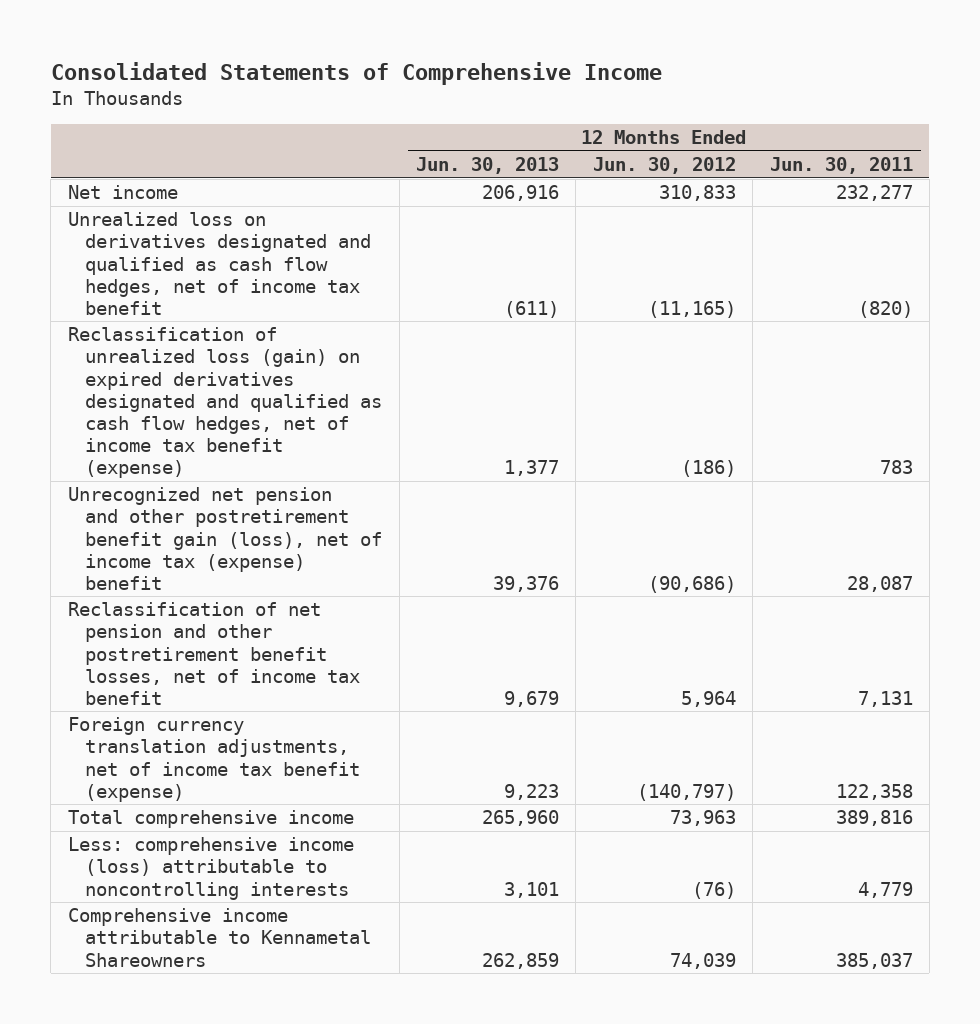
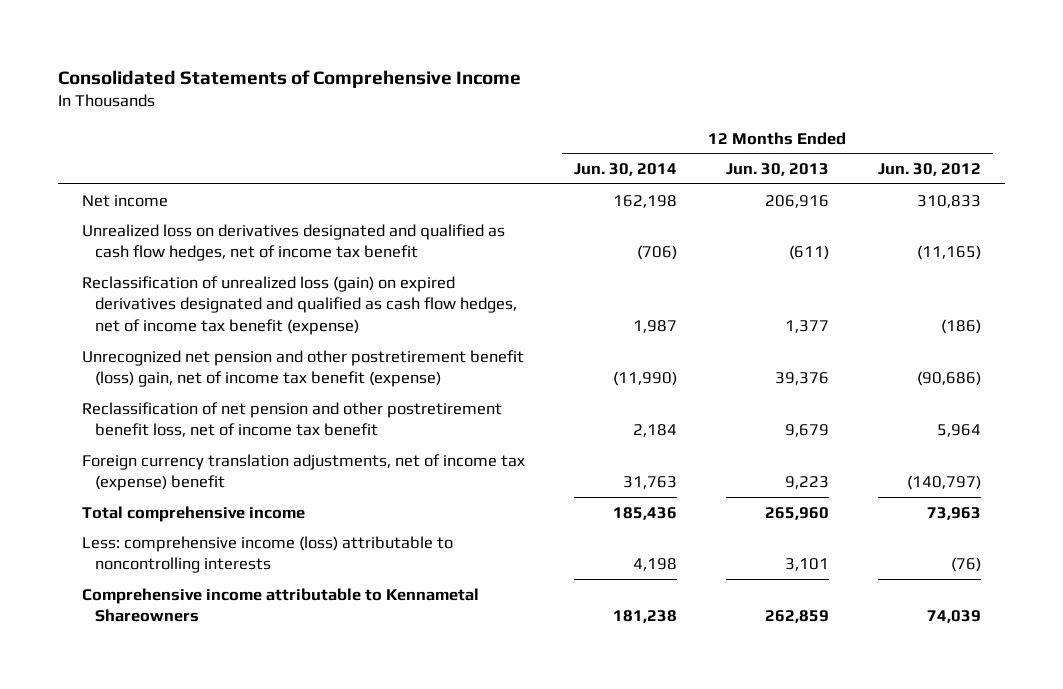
- | 12 Months Ended Jun. 30, 2013 | 12 Months Ended Jun. 30, 2012 | 12 Months Ended Jun. 30, 2011
+ | 12 Months Ended Jun. 30, 2014 | 12 Months Ended Jun. 30, 2013 | 12 Months Ended Jun. 30, 2012
- Unrecognized net pension and other postretirement benefit gain (loss), net of income tax (expense) benefit | 39,376 | (90,686) | 28,087
- Reclassification of net pension and other postretirement benefit losses, net of income tax benefit | 9,679 | 5,964 | 7,131
- Foreign currency translation adjustments, net of income tax benefit (expense) | 9,223 | (140,797) | 122,358
+ Unrecognized net pension and other postretirement benefit (loss) gain, net of income tax benefit (expense) | (11,990) | 39,376 | (90,686)
+ Reclassification of net pension and other postretirement benefit loss, net of income tax benefit | 2,184 | 9,679 | 5,964
+ Foreign currency translation adjustments, net of income tax (expense) benefit | 31,763 | 9,223 | (140,797)

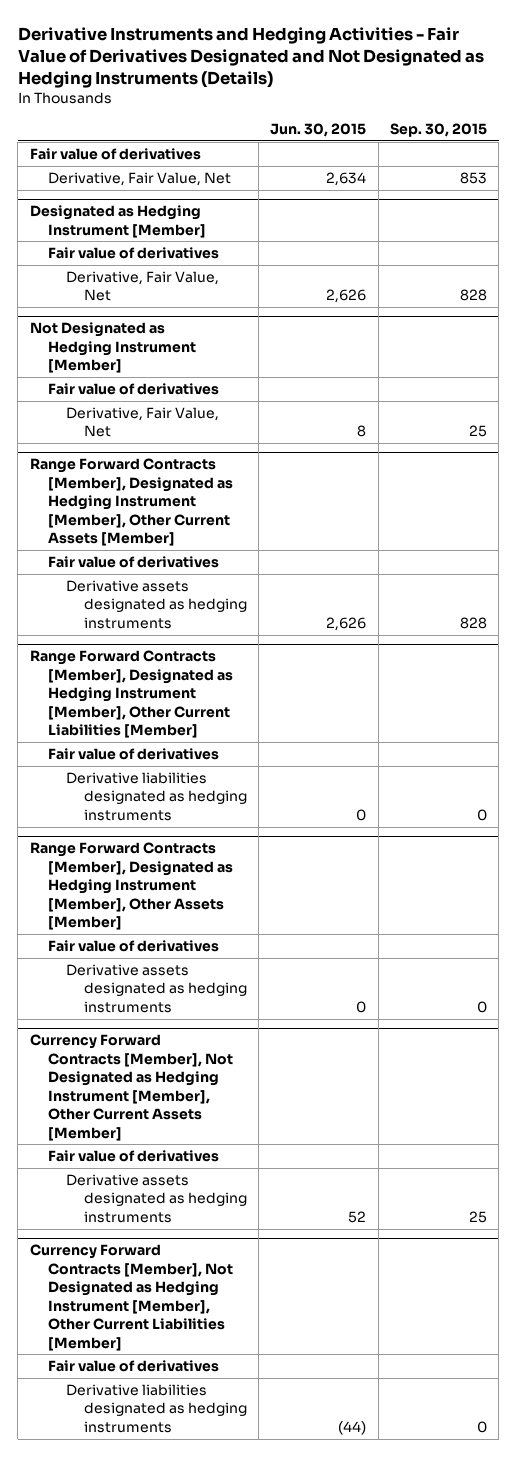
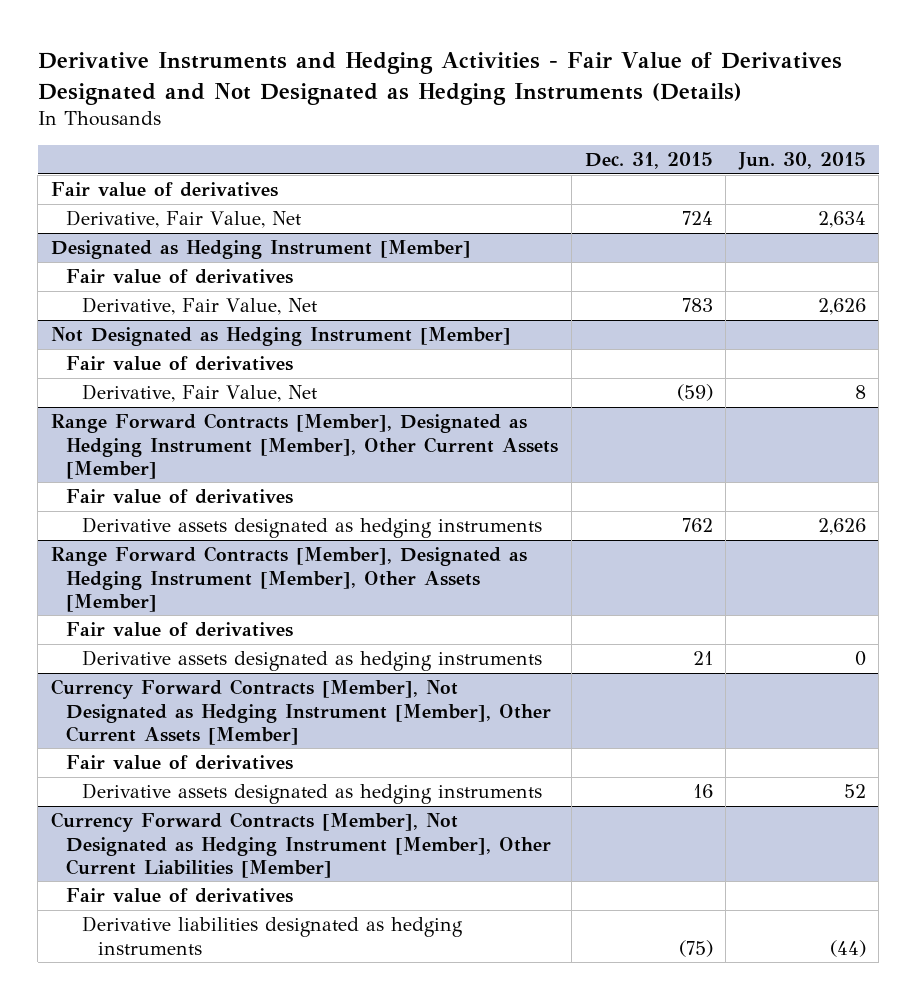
- | Jun. 30, 2015 | Sep. 30, 2015
+ | Dec. 31, 2015 | Jun. 30, 2015
- Range Forward Contracts [Member], Designated as Hedging Instrument [Member], Other Current Liabilities [Member]
- Fair value of derivatives
- Derivative liabilities designated as hedging instruments | 0 | 0

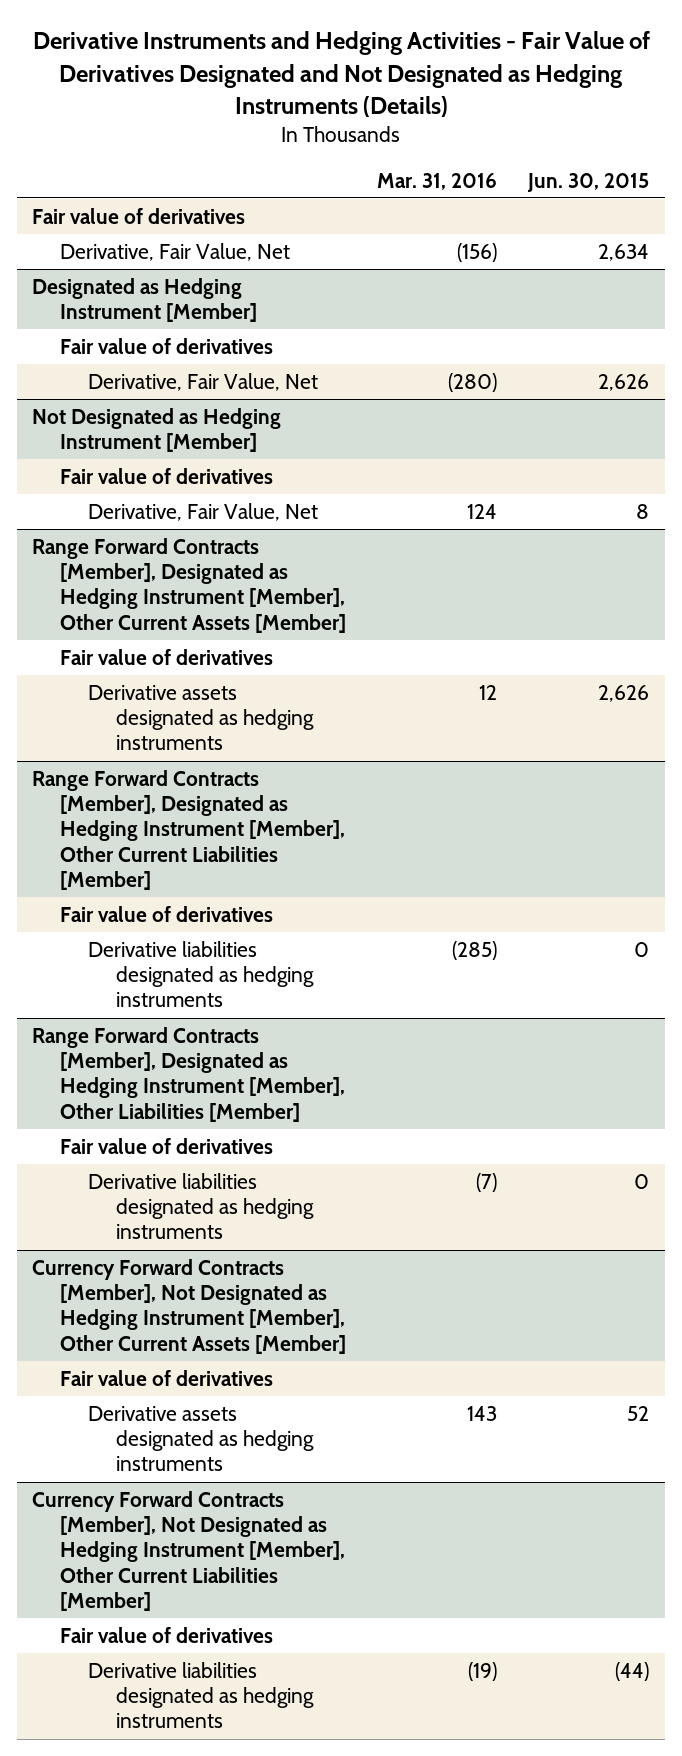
- | Dec. 31, 2015 | Jun. 30, 2015
+ | Mar. 31, 2016 | Jun. 30, 2015
- Range Forward Contracts [Member], Designated as Hedging Instrument [Member], Other Assets [Member]
+ Range Forward Contracts [Member], Designated as Hedging Instrument [Member], Other Current Liabilities [Member]
- Derivative assets designated as hedging instruments | 21 | 0
+ Derivative liabilities designated as hedging instruments | (285) | 0
+ Range Forward Contracts [Member], Designated as Hedging Instrument [Member], Other Liabilities [Member]
+ Fair value of derivatives
+ Derivative liabilities designated as hedging instruments | (7) | 0

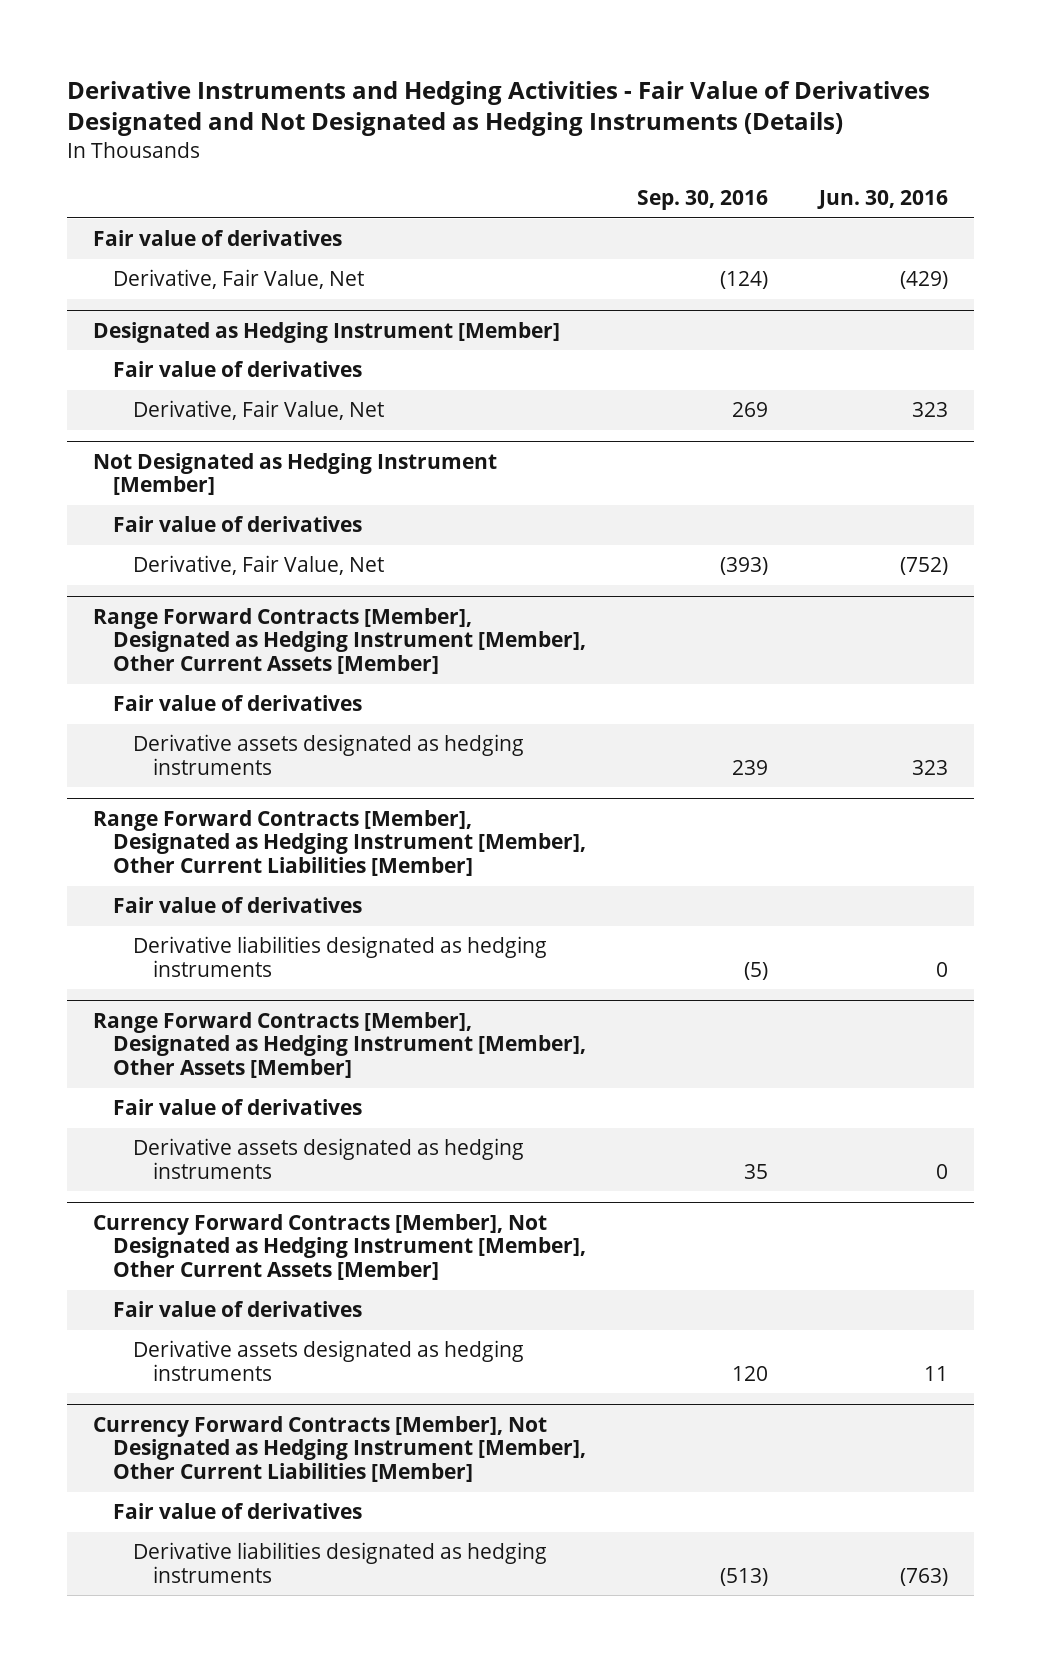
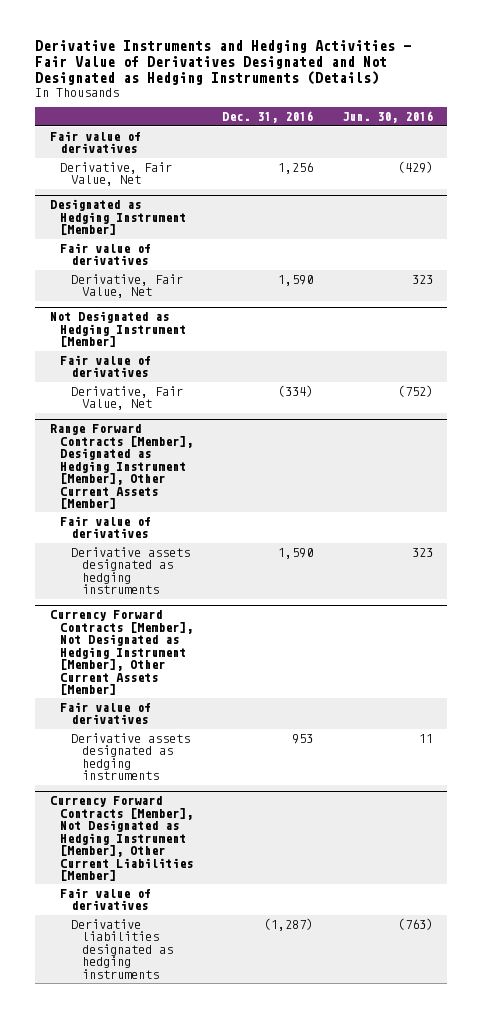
- | Sep. 30, 2016 | Jun. 30, 2016
+ | Dec. 31, 2016 | Jun. 30, 2016
- Range Forward Contracts [Member], Designated as Hedging Instrument [Member], Other Current Liabilities [Member]
- Fair value of derivatives
- Derivative liabilities designated as hedging instruments | (5) | 0
- Range Forward Contracts [Member], Designated as Hedging Instrument [Member], Other Assets [Member]
- Fair value of derivatives
- Derivative assets designated as hedging instruments | 35 | 0

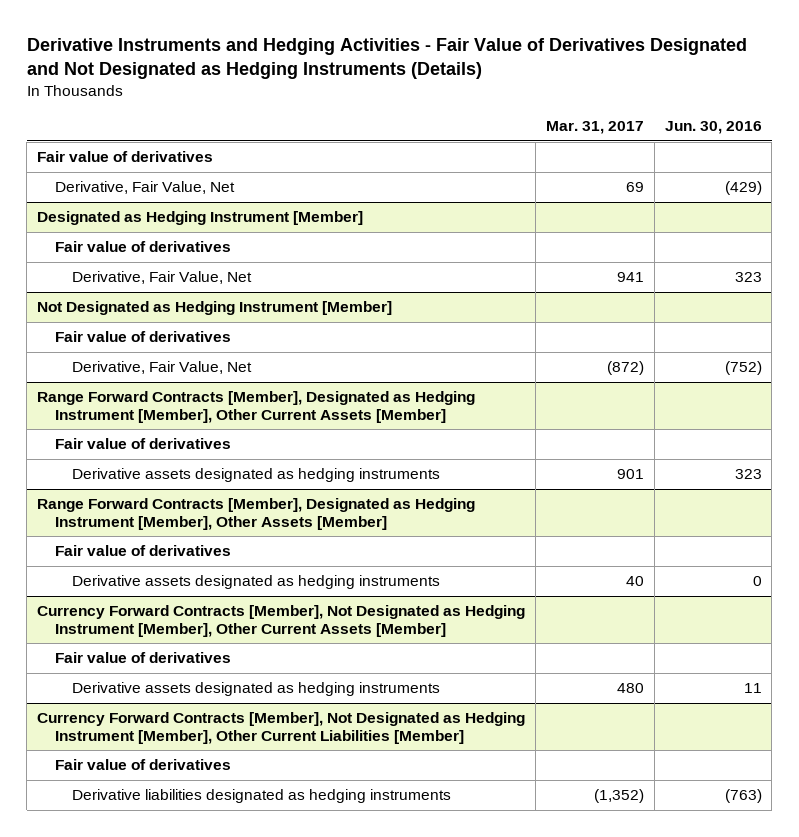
- | Dec. 31, 2016 | Jun. 30, 2016
+ | Mar. 31, 2017 | Jun. 30, 2016
+ Range Forward Contracts [Member], Designated as Hedging Instrument [Member], Other Assets [Member]
+ Fair value of derivatives
+ Derivative assets designated as hedging instruments | 40 | 0

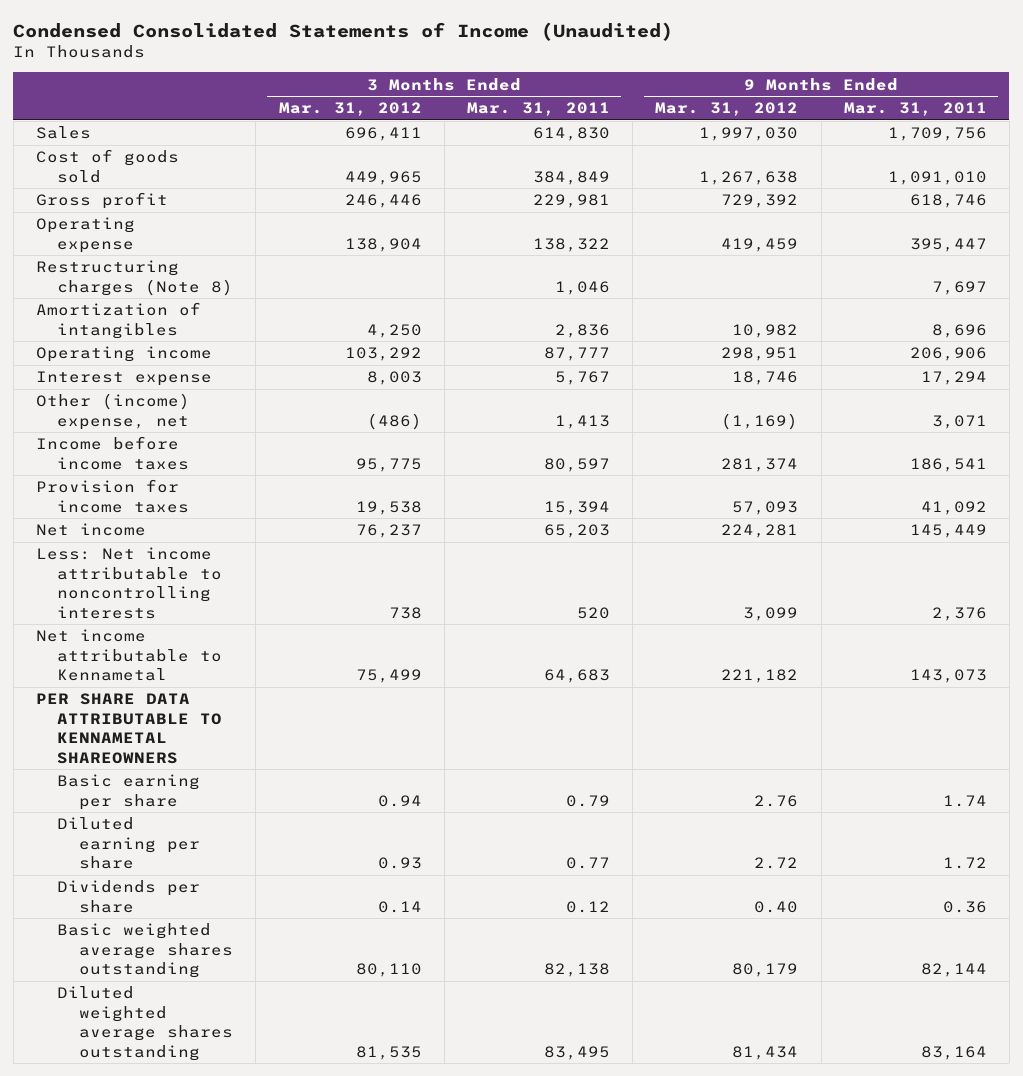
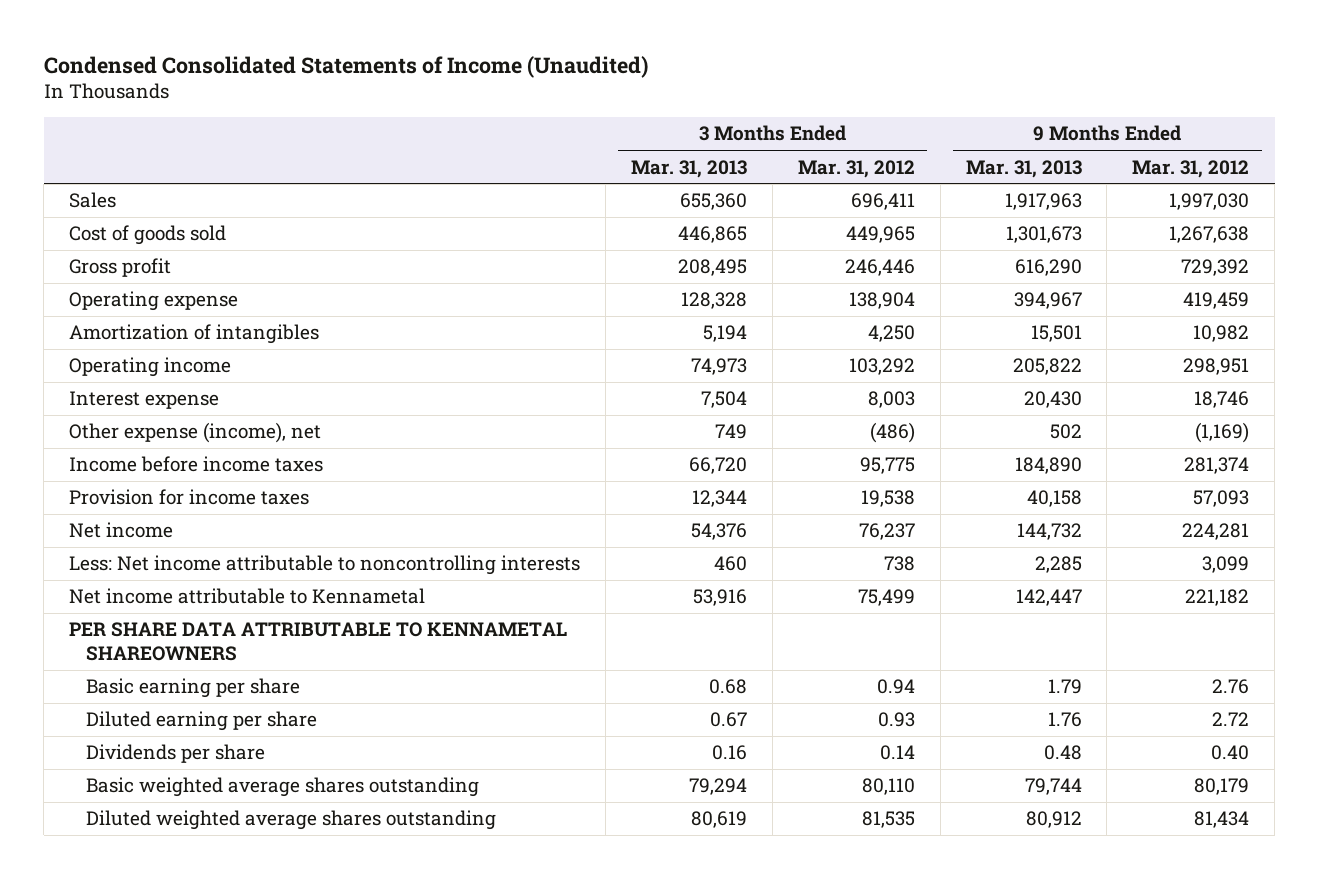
- | 3 Months Ended Mar. 31, 2012 | 3 Months Ended Mar. 31, 2011 | 9 Months Ended Mar. 31, 2012 | 9 Months Ended Mar. 31, 2011
+ | 3 Months Ended Mar. 31, 2013 | 3 Months Ended Mar. 31, 2012 | 9 Months Ended Mar. 31, 2013 | 9 Months Ended Mar. 31, 2012
- Restructuring charges (Note 8) | | 1,046 | | 7,697
- Other (income) expense, net | (486) | 1,413 | (1,169) | 3,071
+ Other expense (income), net | 749 | (486) | 502 | (1,169)

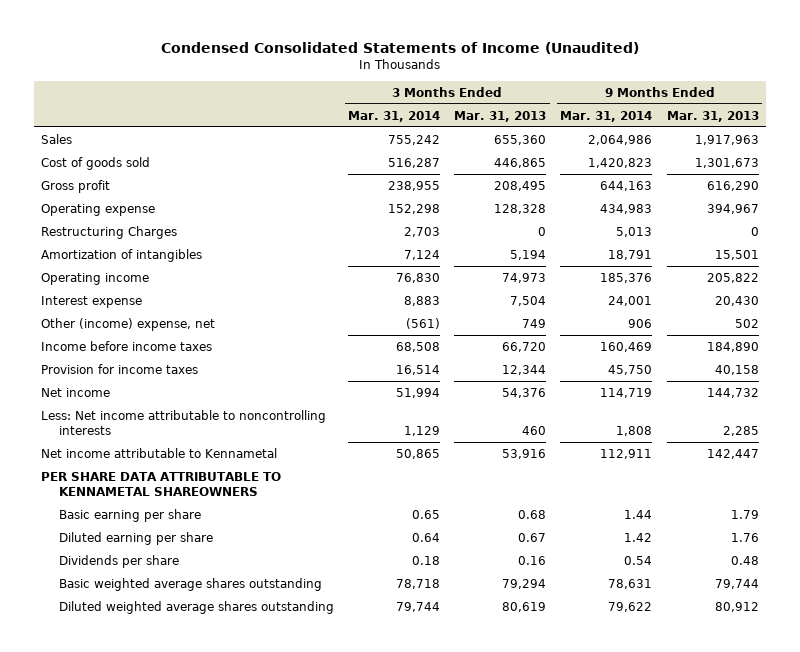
- | 3 Months Ended Mar. 31, 2013 | 3 Months Ended Mar. 31, 2012 | 9 Months Ended Mar. 31, 2013 | 9 Months Ended Mar. 31, 2012
+ | 3 Months Ended Mar. 31, 2014 | 3 Months Ended Mar. 31, 2013 | 9 Months Ended Mar. 31, 2014 | 9 Months Ended Mar. 31, 2013
+ Restructuring Charges | 2,703 | 0 | 5,013 | 0
- Other expense (income), net | 749 | (486) | 502 | (1,169)
+ Other (income) expense, net | (561) | 749 | 906 | 502

